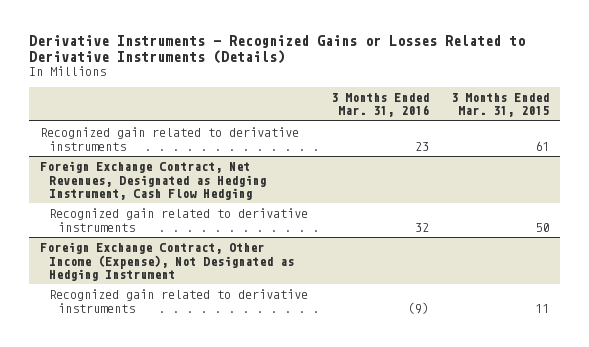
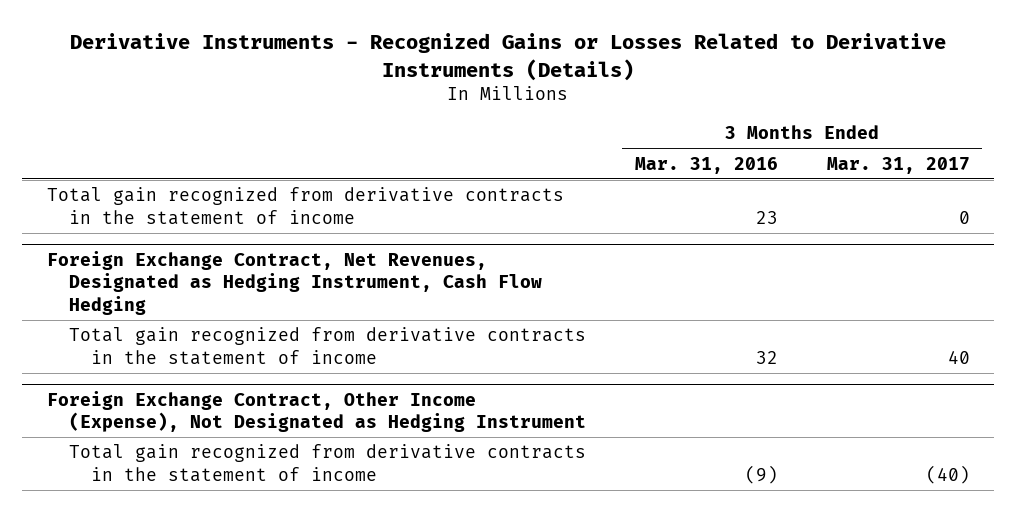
- | 3 Months Ended Mar. 31, 2016 | 3 Months Ended Mar. 31, 2015
+ | 3 Months Ended Mar. 31, 2016 | 3 Months Ended Mar. 31, 2017
- Recognized gain related to derivative instruments | 23 | 61
+ Total gain recognized from derivative contracts in the statement of income | 23 | 0
@ Foreign Exchange Contract, Net Revenues, Designated as Hedging Instrument, Cash Flow Hedging
- Recognized gain related to derivative instruments | 32 | 50
+ Total gain recognized from derivative contracts in the statement of income | 32 | 40
@ Foreign Exchange Contract, Other Income (Expense), Not Designated as Hedging Instrument
- Recognized gain related to derivative instruments | (9) | 11
+ Total gain recognized from derivative contracts in the statement of income | (9) | (40)

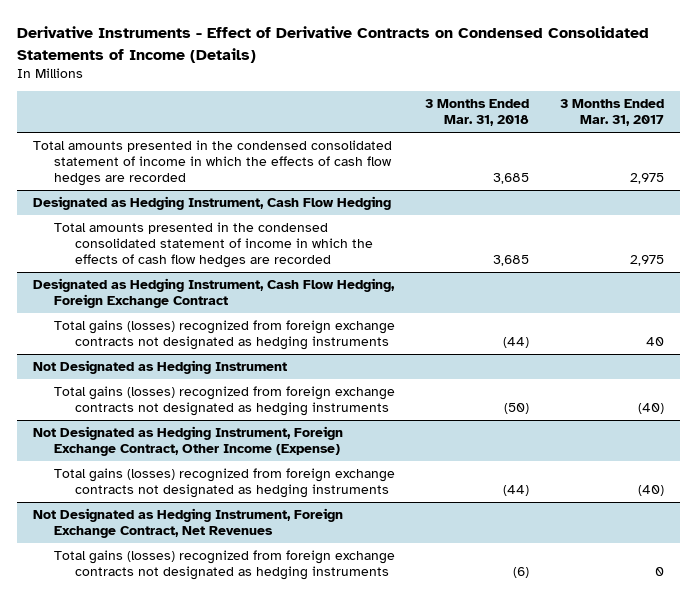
- Derivative Instruments - Recognized Gains or Losses Related to Derivative Instruments (Details)
+ Derivative Instruments - Effect of Derivative Contracts on Condensed Consolidated Statements of Income (Details)
- | 3 Months Ended Mar. 31, 2016 | 3 Months Ended Mar. 31, 2017
+ | 3 Months Ended Mar. 31, 2018 | 3 Months Ended Mar. 31, 2017
- Total gain recognized from derivative contracts in the statement of income | 23 | 0
- Foreign Exchange Contract, Net Revenues, Designated as Hedging Instrument, Cash Flow Hedging
- Total gain recognized from derivative contracts in the statement of income | 32 | 40
- Foreign Exchange Contract, Other Income (Expense), Not Designated as Hedging Instrument
- Total gain recognized from derivative contracts in the statement of income | (9) | (40)
+ Total amounts presented in the condensed consolidated statement of income in which the effects of cash flow hedges are recorded | 3,685 | 2,975
+ Designated as Hedging Instrument, Cash Flow Hedging
+ Total amounts presented in the condensed consolidated statement of income in which the effects of cash flow hedges are recorded | 3,685 | 2,975
+ Designated as Hedging Instrument, Cash Flow Hedging, Foreign Exchange Contract
+ Total gains (losses) recognized from foreign exchange contracts not designated as hedging instruments | (44) | 40
+ Not Designated as Hedging Instrument
+ Total gains (losses) recognized from foreign exchange contracts not designated as hedging instruments | (50) | (40)
+ Not Designated as Hedging Instrument, Foreign Exchange Contract, Other Income (Expense)
+ Total gains (losses) recognized from foreign exchange contracts not designated as hedging instruments | (44) | (40)
+ Not Designated as Hedging Instrument, Foreign Exchange Contract, Net Revenues
+ Total gains (losses) recognized from foreign exchange contracts not designated as hedging instruments | (6) | 0

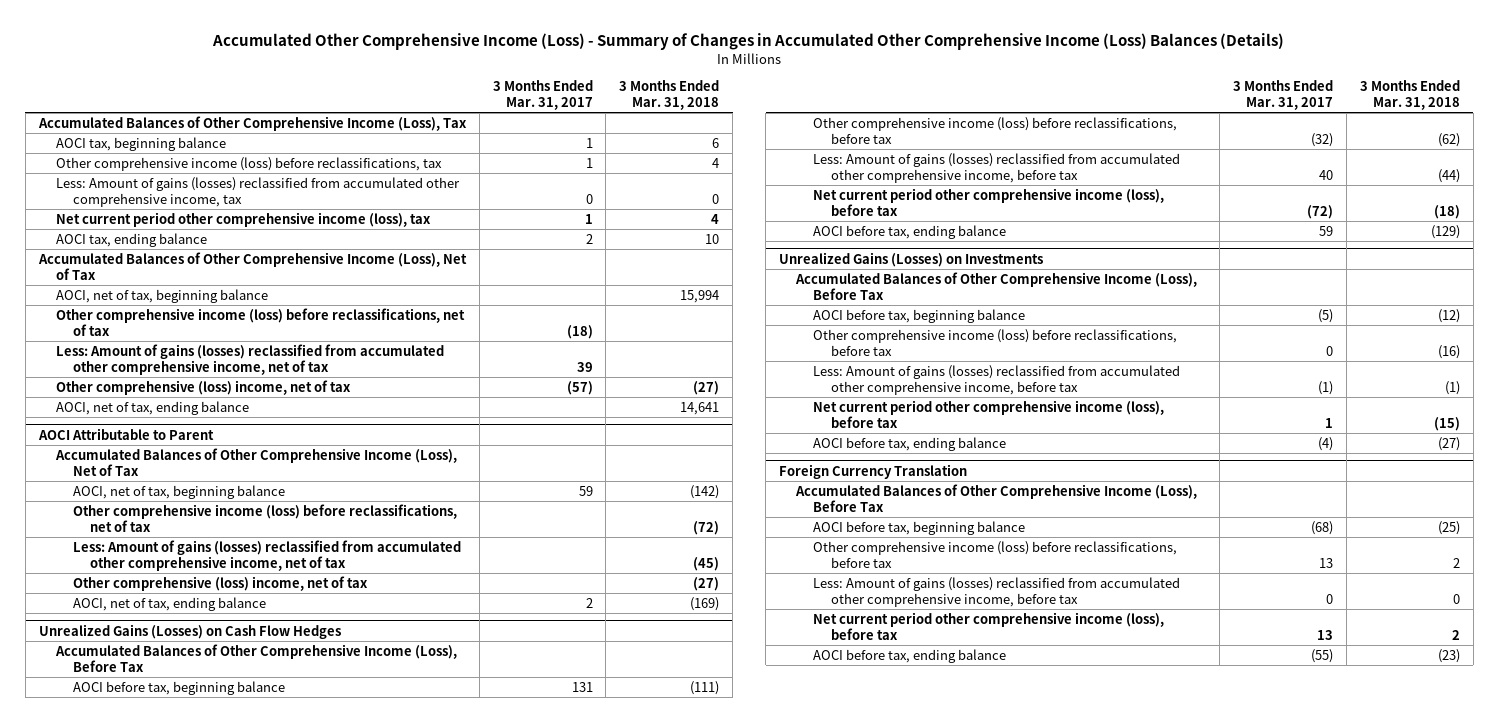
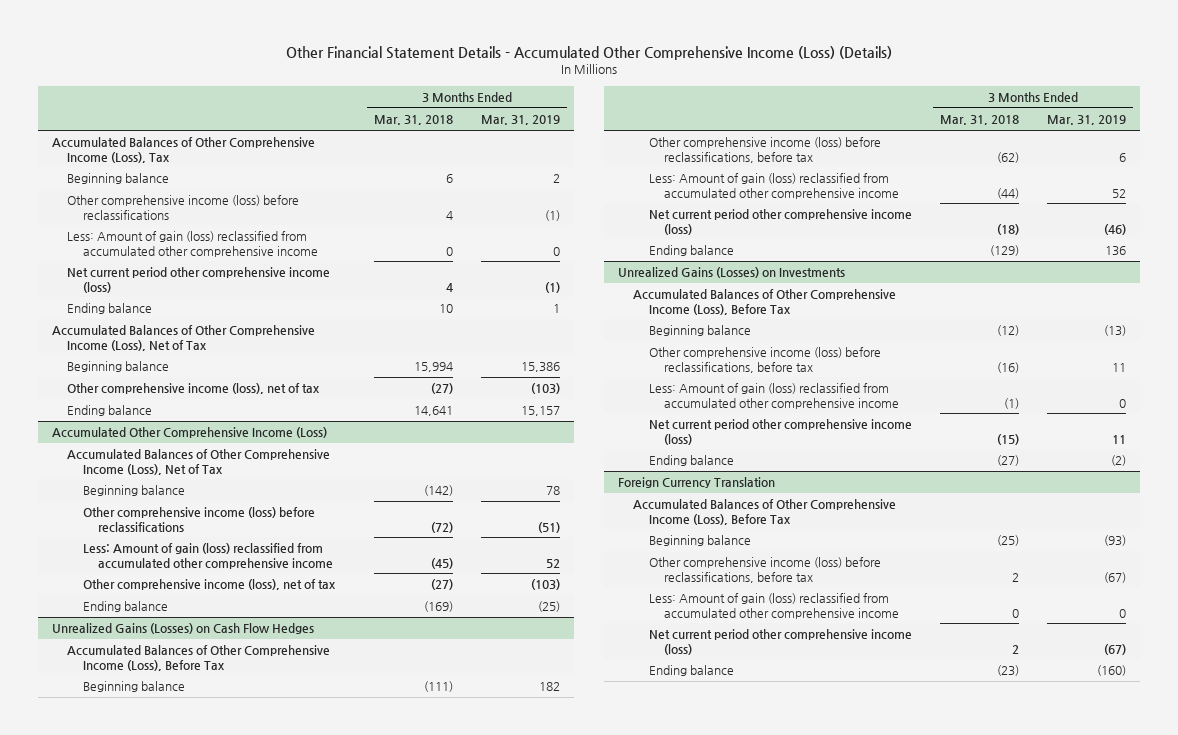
- Accumulated Other Comprehensive Income (Loss) - Summary of Changes in Accumulated Other Comprehensive Income (Loss) Balances (Details)
+ Other Financial Statement Details - Accumulated Other Comprehensive Income (Loss) (Details)
- | 3 Months Ended Mar. 31, 2017 | 3 Months Ended Mar. 31, 2018
+ | 3 Months Ended Mar. 31, 2018 | 3 Months Ended Mar. 31, 2019
- AOCI tax, beginning balance | 1 | 6
- Other comprehensive income (loss) before reclassifications, tax | 1 | 4
- Less: Amount of gains (losses) reclassified from accumulated other comprehensive income, tax | 0 | 0
- Net current period other comprehensive income (loss), tax | 1 | 4
- AOCI tax, ending balance | 2 | 10
+ Beginning balance | 6 | 2
+ Other comprehensive income (loss) before reclassifications | 4 | (1)
+ Less: Amount of gain (loss) reclassified from accumulated other comprehensive income | 0 | 0
+ Net current period other comprehensive income (loss) | 4 | (1)
+ Ending balance | 10 | 1
- AOCI, net of tax, beginning balance | | 15,994
- Other comprehensive income (loss) before reclassifications, net of tax | (18) |
- Less: Amount of gains (losses) reclassified from accumulated other comprehensive income, net of tax | 39 |
- Other comprehensive (loss) income, net of tax | (57) | (27)
- AOCI, net of tax, ending balance | | 14,641
- AOCI Attributable to Parent
+ Beginning balance | 15,994 | 15,386
+ Other comprehensive income (loss), net of tax | (27) | (103)
+ Ending balance | 14,641 | 15,157
+ Accumulated Other Comprehensive Income (Loss)
- AOCI, net of tax, beginning balance | 59 | (142)
- Other comprehensive income (loss) before reclassifications, net of tax | | (72)
- Less: Amount of gains (losses) reclassified from accumulated other comprehensive income, net of tax | | (45)
- Other comprehensive (loss) income, net of tax | | (27)
- AOCI, net of tax, ending balance | 2 | (169)
+ Beginning balance | (142) | 78
+ Other comprehensive income (loss) before reclassifications | (72) | (51)
+ Less: Amount of gain (loss) reclassified from accumulated other comprehensive income | (45) | 52
+ Other comprehensive income (loss), net of tax | (27) | (103)
+ Ending balance | (169) | (25)
@ Unrealized Gains (Losses) on Cash Flow Hedges
- AOCI before tax, beginning balance | 131 | (111)
+ Beginning balance | (111) | 182
- Less: Amount of gains (losses) reclassified from accumulated other comprehensive income, before tax | 40 | (44)
- Net current period other comprehensive income (loss), before tax | (72) | (18)
- AOCI before tax, ending balance | 59 | (129)
+ Less: Amount of gain (loss) reclassified from accumulated other comprehensive income | (44) | 52
+ Net current period other comprehensive income (loss) | (18) | (46)
+ Ending balance | (129) | 136
@ Unrealized Gains (Losses) on Investments
- AOCI before tax, beginning balance | (5) | (12)
+ Beginning balance | (12) | (13)
- Less: Amount of gains (losses) reclassified from accumulated other comprehensive income, before tax | (1) | (1)
- Net current period other comprehensive income (loss), before tax | 1 | (15)
- AOCI before tax, ending balance | (4) | (27)
+ Less: Amount of gain (loss) reclassified from accumulated other comprehensive income | (1) | 0
+ Net current period other comprehensive income (loss) | (15) | 11
+ Ending balance | (27) | (2)
@ Foreign Currency Translation
- AOCI before tax, beginning balance | (68) | (25)
+ Beginning balance | (25) | (93)
- Less: Amount of gains (losses) reclassified from accumulated other comprehensive income, before tax | 0 | 0
- Net current period other comprehensive income (loss), before tax | 13 | 2
- AOCI before tax, ending balance | (55) | (23)
+ Less: Amount of gain (loss) reclassified from accumulated other comprehensive income | 0 | 0
+ Net current period other comprehensive income (loss) | 2 | (67)
+ Ending balance | (23) | (160)

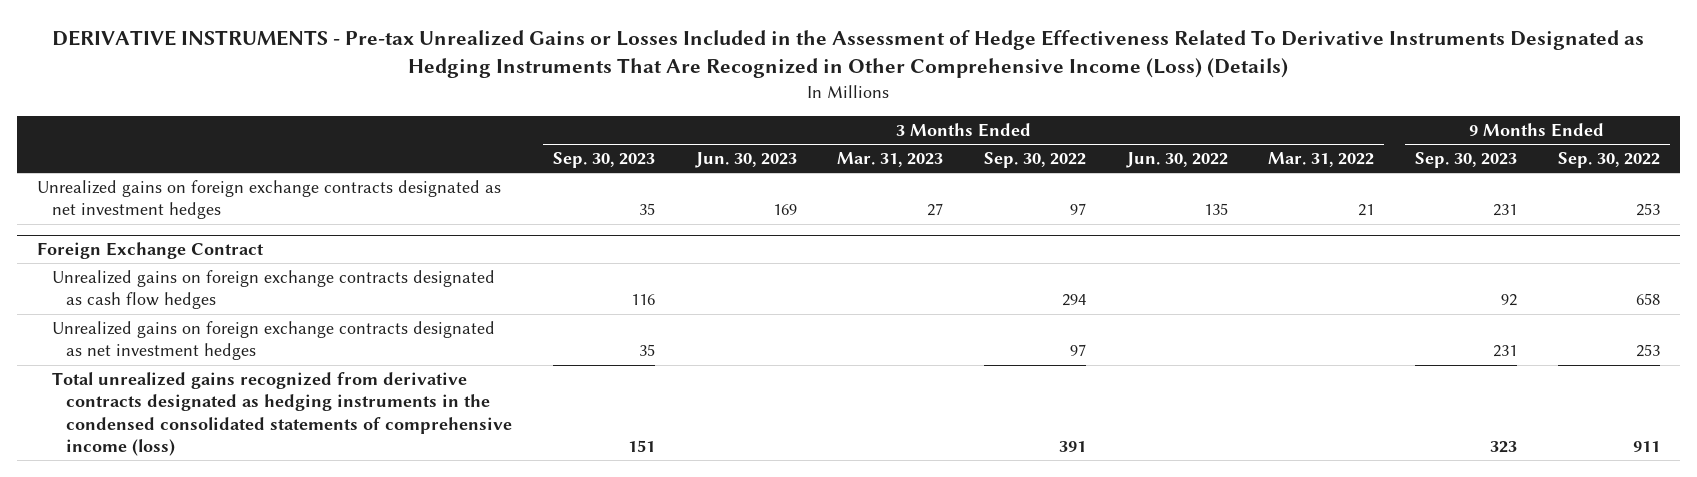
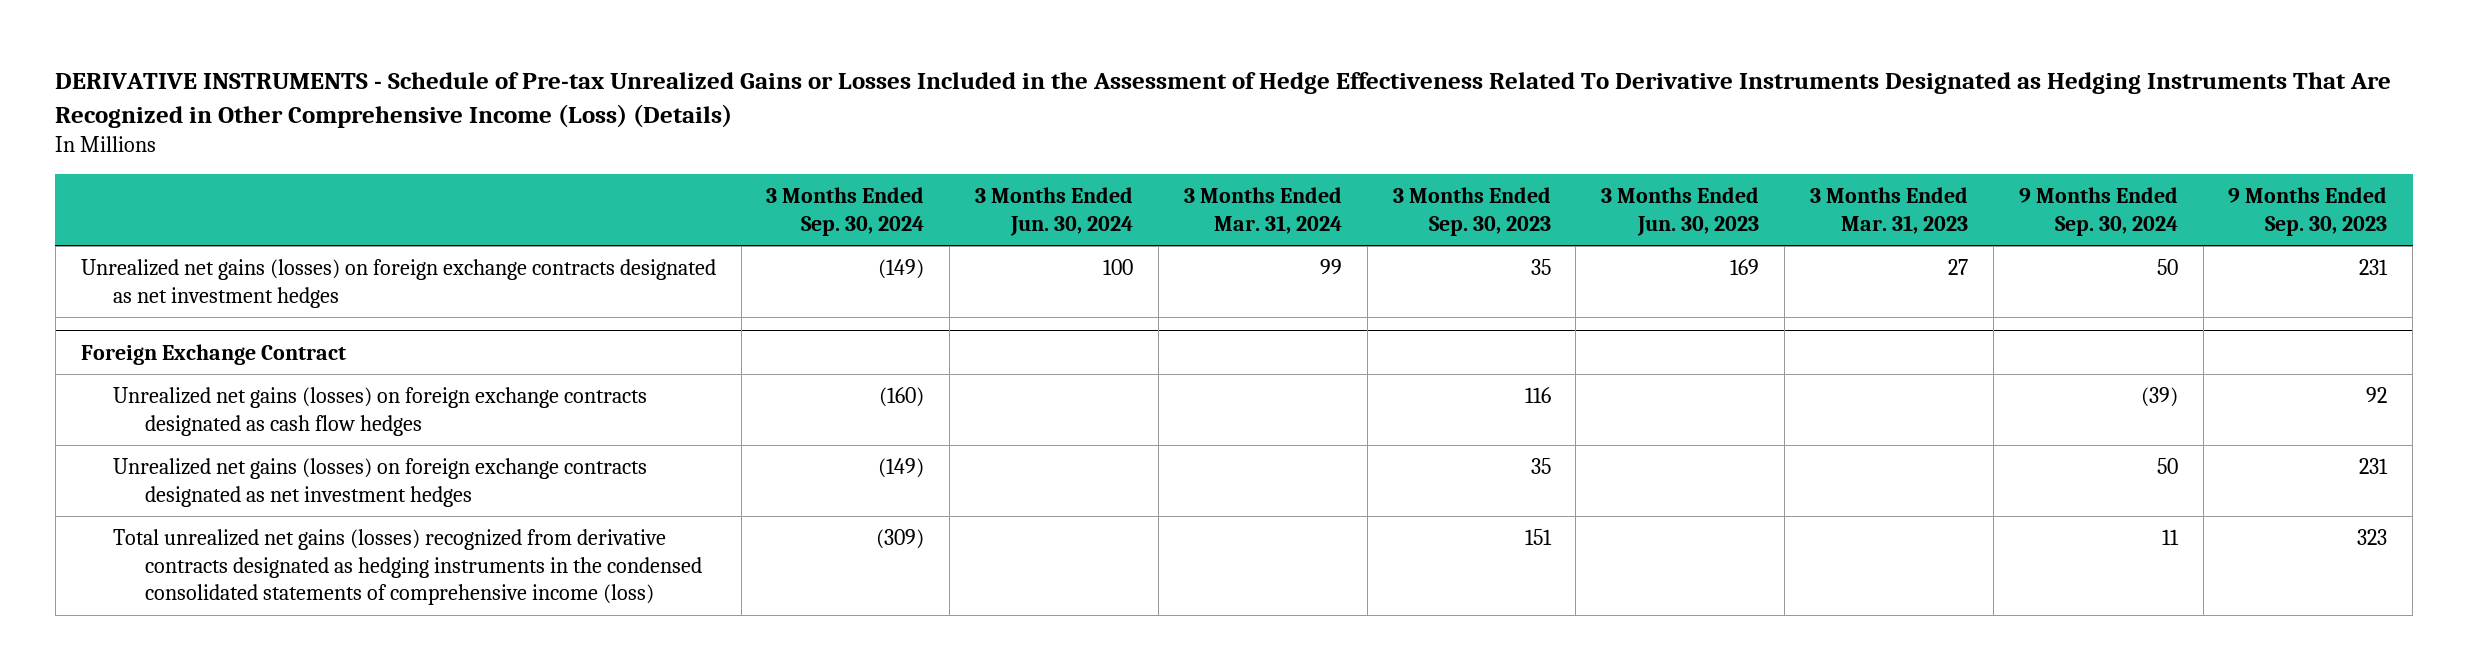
- DERIVATIVE INSTRUMENTS - Pre-tax Unrealized Gains or Losses Included in the Assessment of Hedge Effectiveness Related To Derivative Instruments Designated as Hedging Instruments That Are Recognized in Other Comprehensive Income (Loss) (Details)
+ DERIVATIVE INSTRUMENTS - Schedule of Pre-tax Unrealized Gains or Losses Included in the Assessment of Hedge Effectiveness Related To Derivative Instruments Designated as Hedging Instruments That Are Recognized in Other Comprehensive Income (Loss) (Details)
- | 3 Months Ended Sep. 30, 2023 | 3 Months Ended Jun. 30, 2023 | 3 Months Ended Mar. 31, 2023 | 3 Months Ended Sep. 30, 2022 | 3 Months Ended Jun. 30, 2022 | 3 Months Ended Mar. 31, 2022 | 9 Months Ended Sep. 30, 2023 | 9 Months Ended Sep. 30, 2022
+ | 3 Months Ended Sep. 30, 2024 | 3 Months Ended Jun. 30, 2024 | 3 Months Ended Mar. 31, 2024 | 3 Months Ended Sep. 30, 2023 | 3 Months Ended Jun. 30, 2023 | 3 Months Ended Mar. 31, 2023 | 9 Months Ended Sep. 30, 2024 | 9 Months Ended Sep. 30, 2023
- Unrealized gains on foreign exchange contracts designated as net investment hedges | 35 | 169 | 27 | 97 | 135 | 21 | 231 | 253
+ Unrealized net gains (losses) on foreign exchange contracts designated as net investment hedges | (149) | 100 | 99 | 35 | 169 | 27 | 50 | 231
@ Foreign Exchange Contract
- Unrealized gains on foreign exchange contracts designated as cash flow hedges | 116 | | | 294 | | | 92 | 658
- Unrealized gains on foreign exchange contracts designated as net investment hedges | 35 | | | 97 | | | 231 | 253
- Total unrealized gains recognized from derivative contracts designated as hedging instruments in the condensed consolidated statements of comprehensive income (loss) | 151 | | | 391 | | | 323 | 911
+ Unrealized net gains (losses) on foreign exchange contracts designated as cash flow hedges | (160) | | | 116 | | | (39) | 92
+ Unrealized net gains (losses) on foreign exchange contracts designated as net investment hedges | (149) | | | 35 | | | 50 | 231
+ Total unrealized net gains (losses) recognized from derivative contracts designated as hedging instruments in the condensed consolidated statements of comprehensive income (loss) | (309) | | | 151 | | | 11 | 323

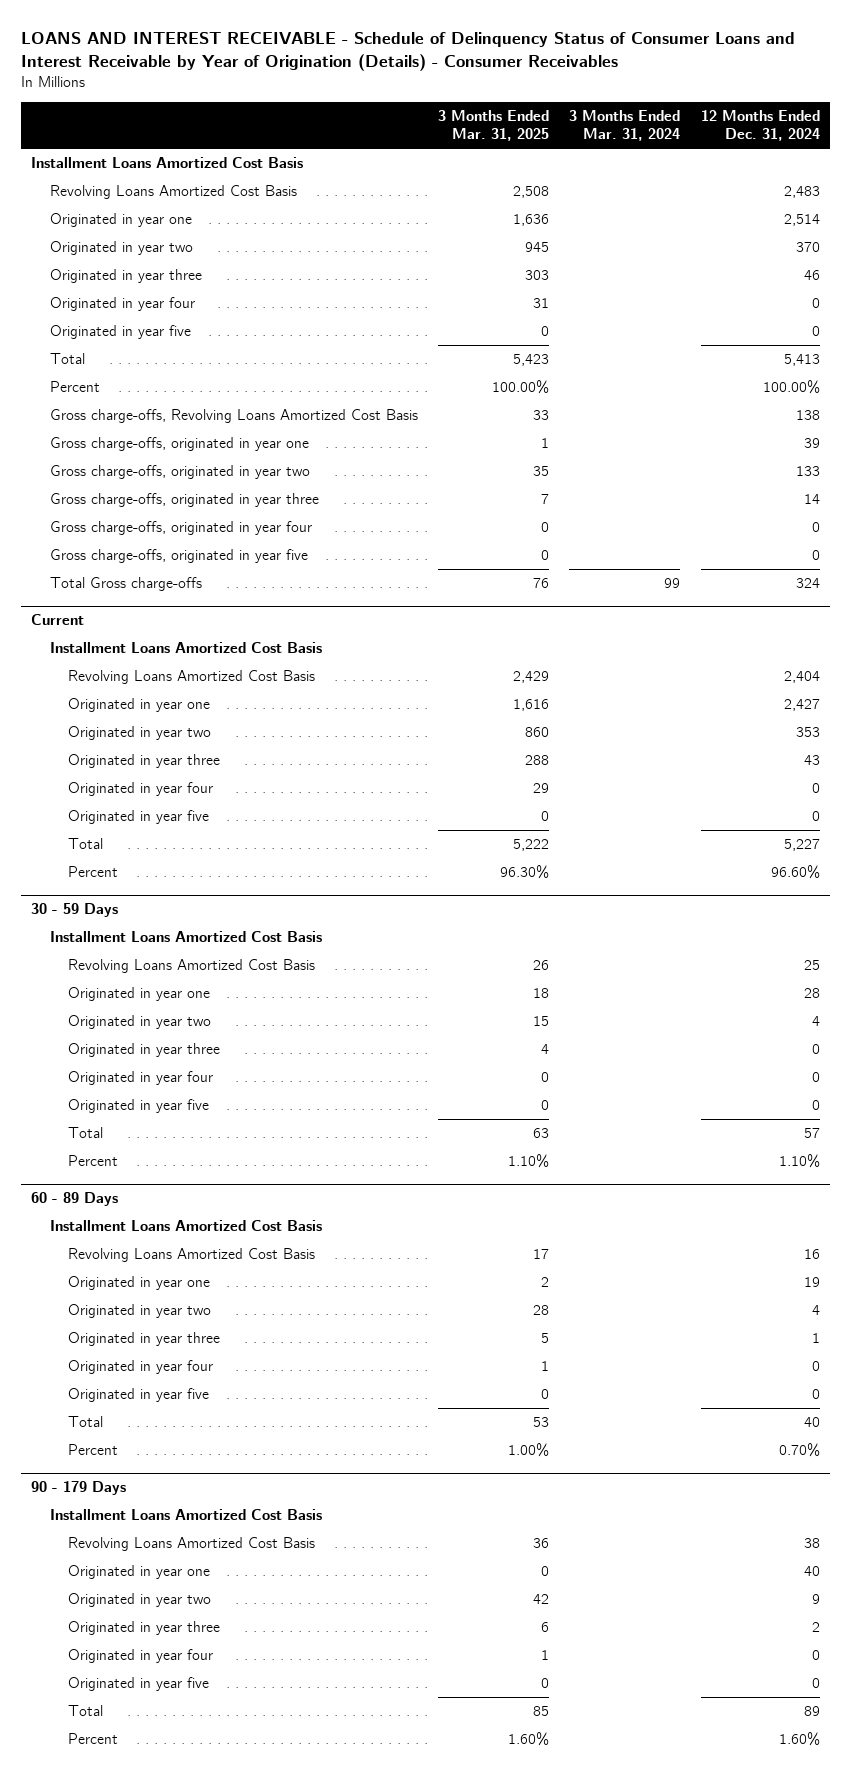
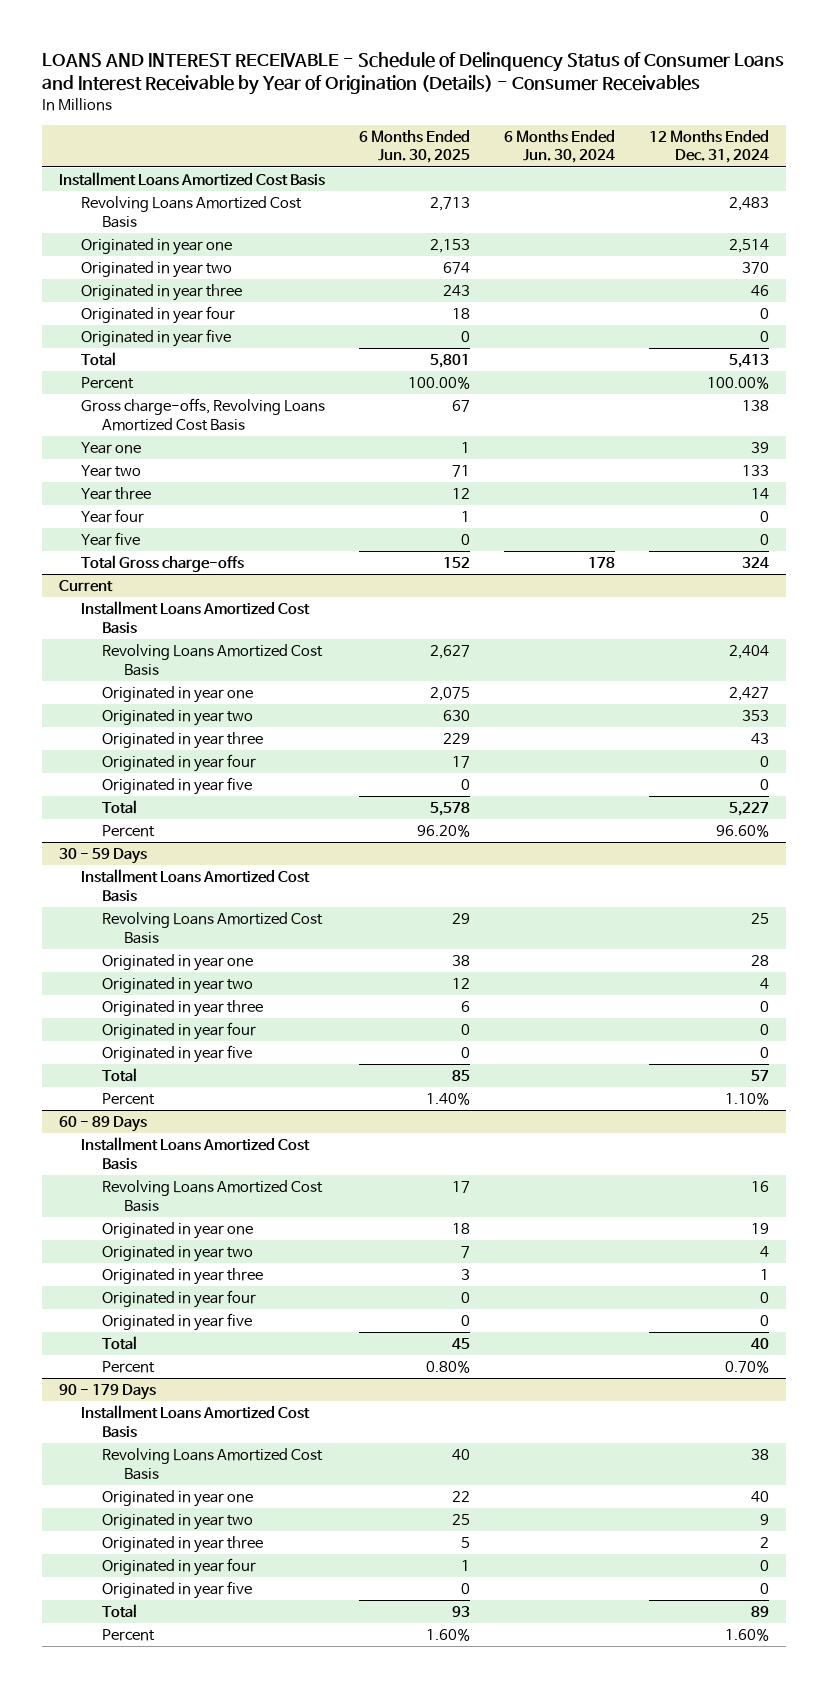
- | 3 Months Ended Mar. 31, 2025 | 3 Months Ended Mar. 31, 2024 | 12 Months Ended Dec. 31, 2024
+ | 6 Months Ended Jun. 30, 2025 | 6 Months Ended Jun. 30, 2024 | 12 Months Ended Dec. 31, 2024
- Gross charge-offs, originated in year one | 1 | | 39
- Gross charge-offs, originated in year two | 35 | | 133
- Gross charge-offs, originated in year three | 7 | | 14
- Gross charge-offs, originated in year four | 0 | | 0
- Gross charge-offs, originated in year five | 0 | | 0
+ Year one | 1 | | 39
+ Year two | 71 | | 133
+ Year three | 12 | | 14
+ Year four | 1 | | 0
+ Year five | 0 | | 0

